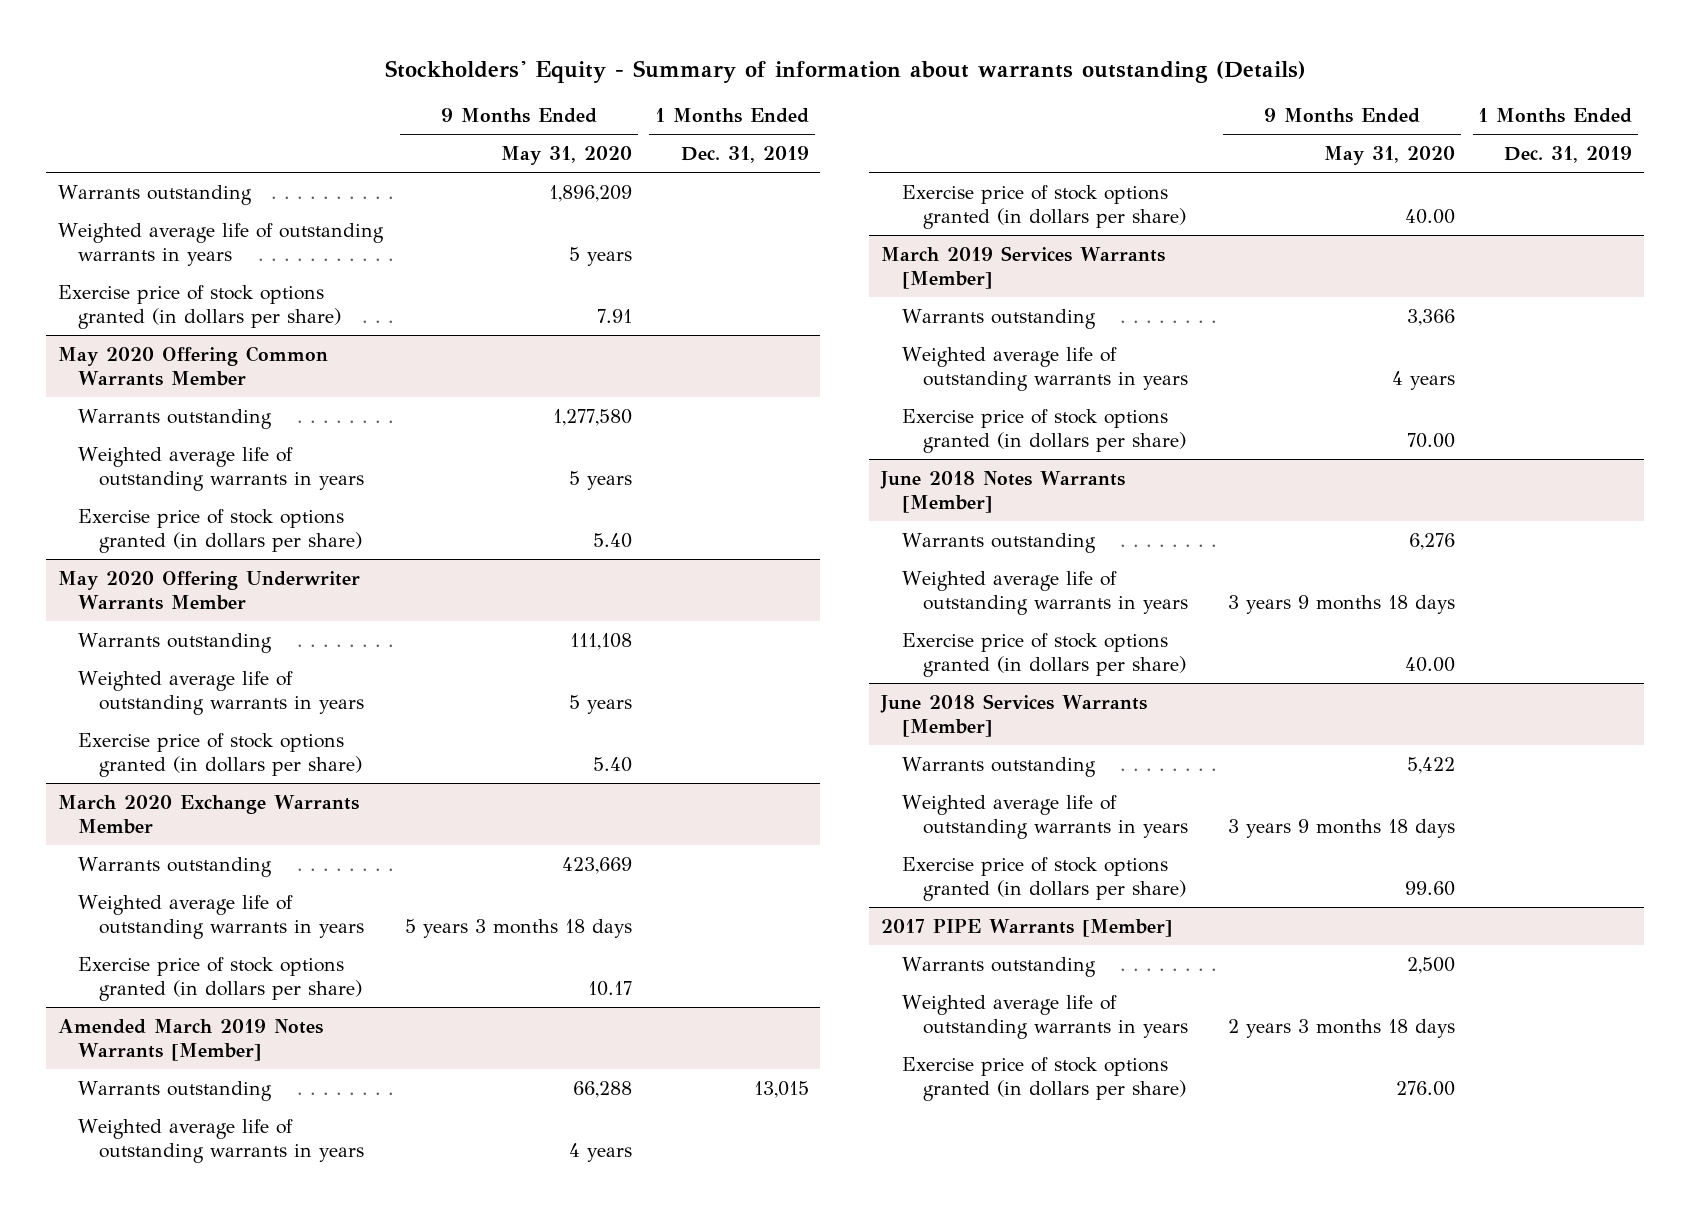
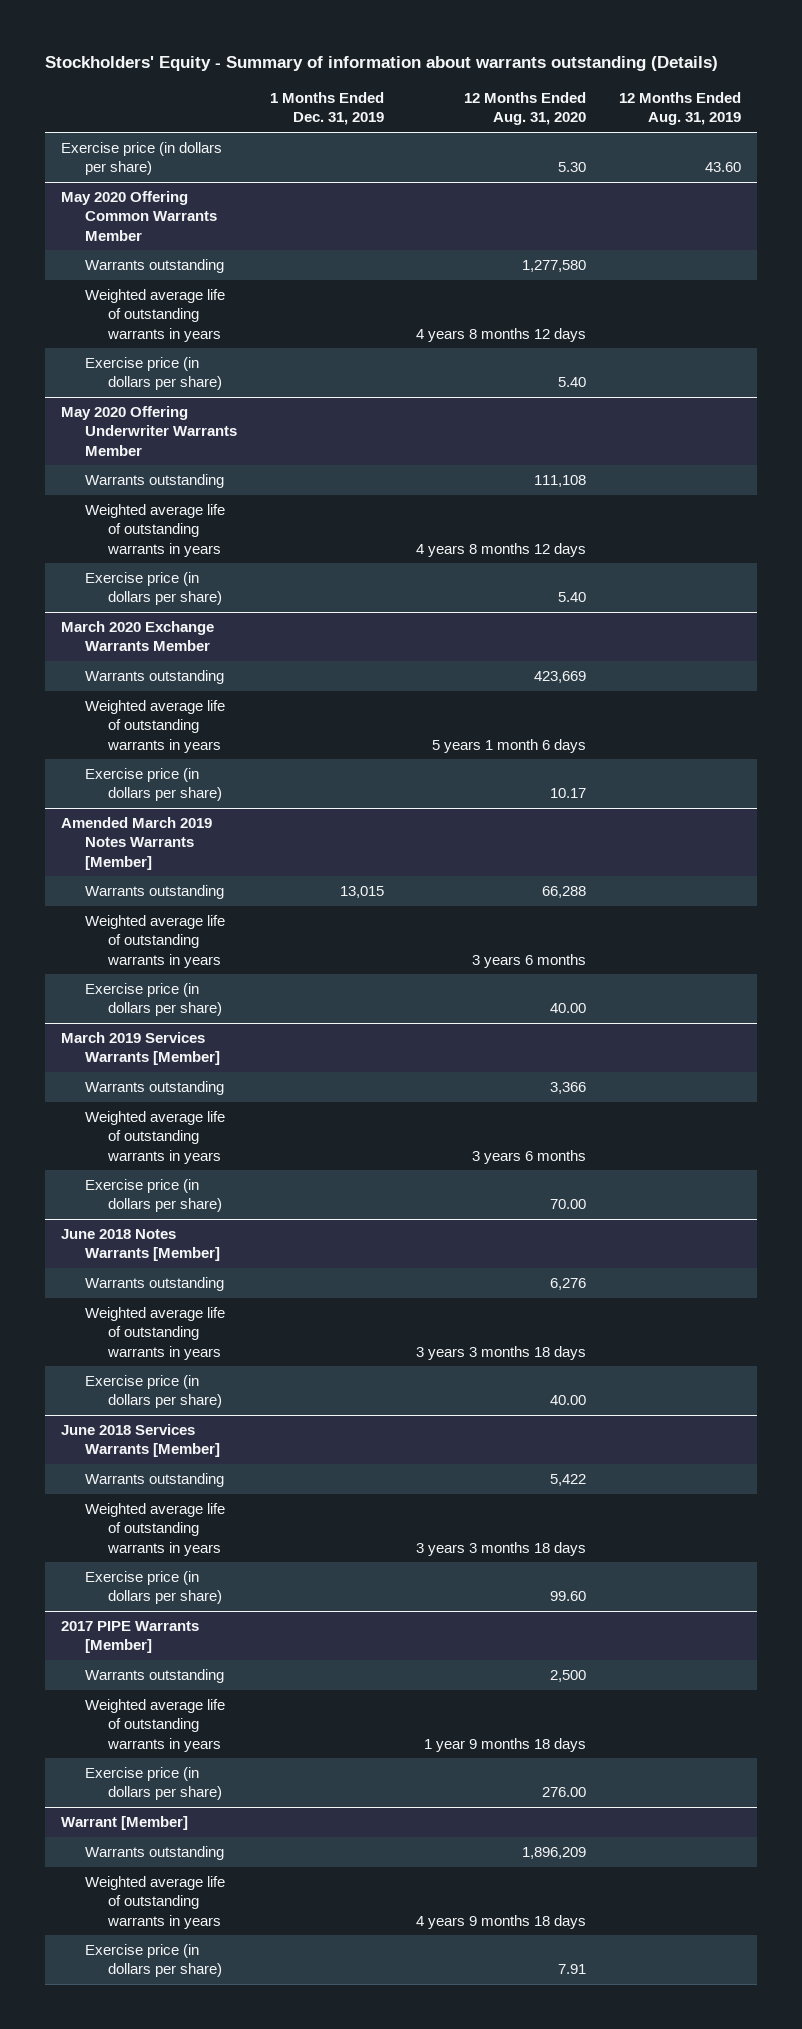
- | 9 Months Ended May 31, 2020 | 1 Months Ended Dec. 31, 2019
+ | 1 Months Ended Dec. 31, 2019 | 12 Months Ended Aug. 31, 2020 | 12 Months Ended Aug. 31, 2019
- Warrants outstanding | 1,896,209 |
- Weighted average life of outstanding warrants in years | 5 years |
- Exercise price of stock options granted (in dollars per share) | 7.91 |
+ Exercise price (in dollars per share) | | 5.30 | 43.60
@ May 2020 Offering Common Warrants Member
- Exercise price of stock options granted (in dollars per share) | 5.40 |
+ Exercise price (in dollars per share) | | 5.40 |
@ May 2020 Offering Underwriter Warrants Member
- Exercise price of stock options granted (in dollars per share) | 5.40 |
+ Exercise price (in dollars per share) | | 5.40 |
@ March 2020 Exchange Warrants Member
- Exercise price of stock options granted (in dollars per share) | 10.17 |
+ Exercise price (in dollars per share) | | 10.17 |
@ Amended March 2019 Notes Warrants [Member]
- Exercise price of stock options granted (in dollars per share) | 40.00 |
+ Exercise price (in dollars per share) | | 40.00 |
@ March 2019 Services Warrants [Member]
- Exercise price of stock options granted (in dollars per share) | 70.00 |
+ Exercise price (in dollars per share) | | 70.00 |
@ June 2018 Notes Warrants [Member]
- Exercise price of stock options granted (in dollars per share) | 40.00 |
+ Exercise price (in dollars per share) | | 40.00 |
@ June 2018 Services Warrants [Member]
- Exercise price of stock options granted (in dollars per share) | 99.60 |
+ Exercise price (in dollars per share) | | 99.60 |
@ 2017 PIPE Warrants [Member]
- Exercise price of stock options granted (in dollars per share) | 276.00 |
+ Exercise price (in dollars per share) | | 276.00 |
+ Warrant [Member]
+ Warrants outstanding | | 1,896,209 |
+ Weighted average life of outstanding warrants in years | | 4 years 9 months 18 days |
+ Exercise price (in dollars per share) | | 7.91 |

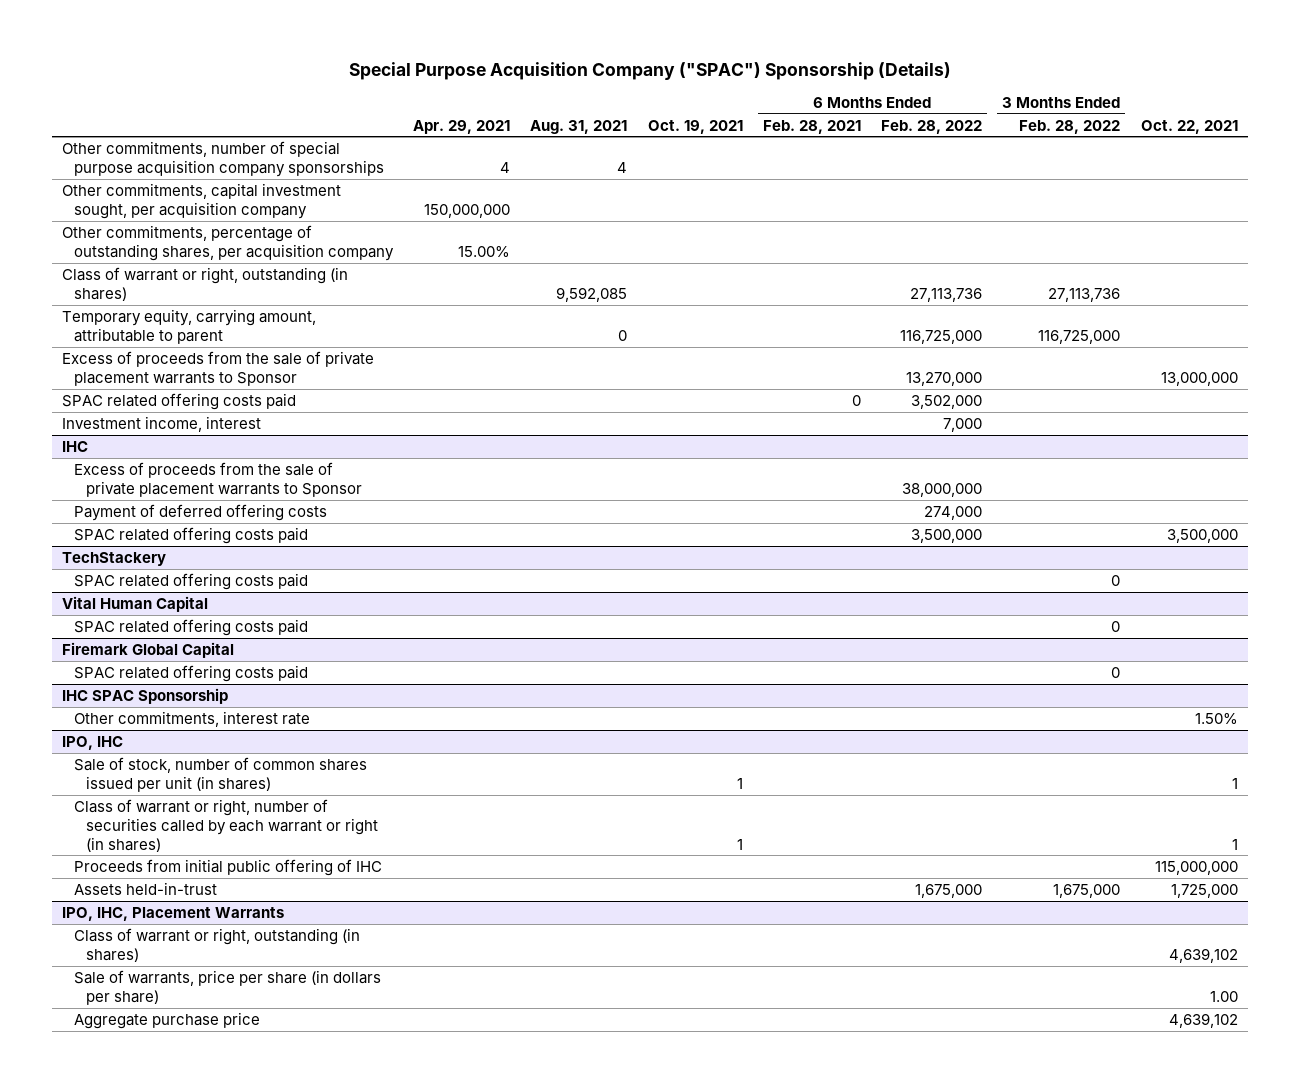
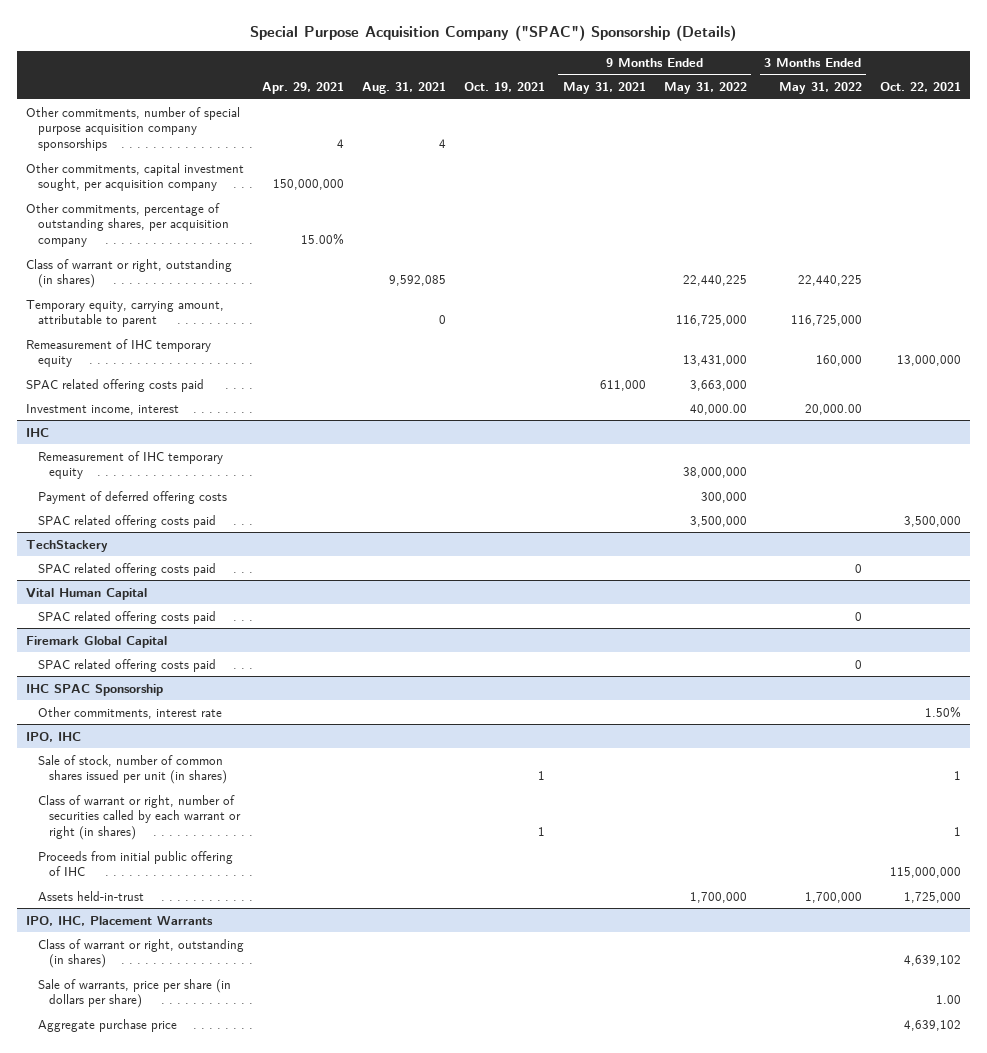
- | Apr. 29, 2021 | Aug. 31, 2021 | Oct. 19, 2021 | 6 Months Ended Feb. 28, 2021 | 6 Months Ended Feb. 28, 2022 | 3 Months Ended Feb. 28, 2022 | Oct. 22, 2021
+ | Apr. 29, 2021 | Aug. 31, 2021 | Oct. 19, 2021 | 9 Months Ended May 31, 2021 | 9 Months Ended May 31, 2022 | 3 Months Ended May 31, 2022 | Oct. 22, 2021
- Excess of proceeds from the sale of private placement warrants to Sponsor | | | | | 13,270,000 | | 13,000,000
+ Remeasurement of IHC temporary equity | | | | | 13,431,000 | 160,000 | 13,000,000
@ IHC
- Excess of proceeds from the sale of private placement warrants to Sponsor | | | | | 38,000,000 | |
+ Remeasurement of IHC temporary equity | | | | | 38,000,000 | |

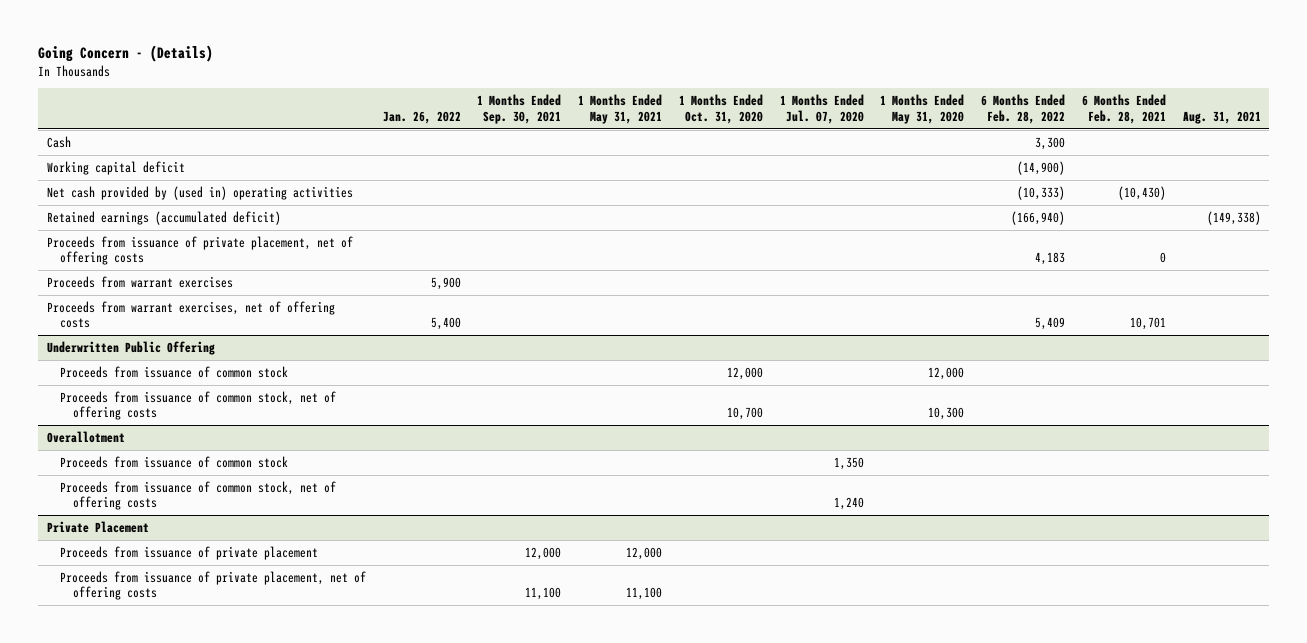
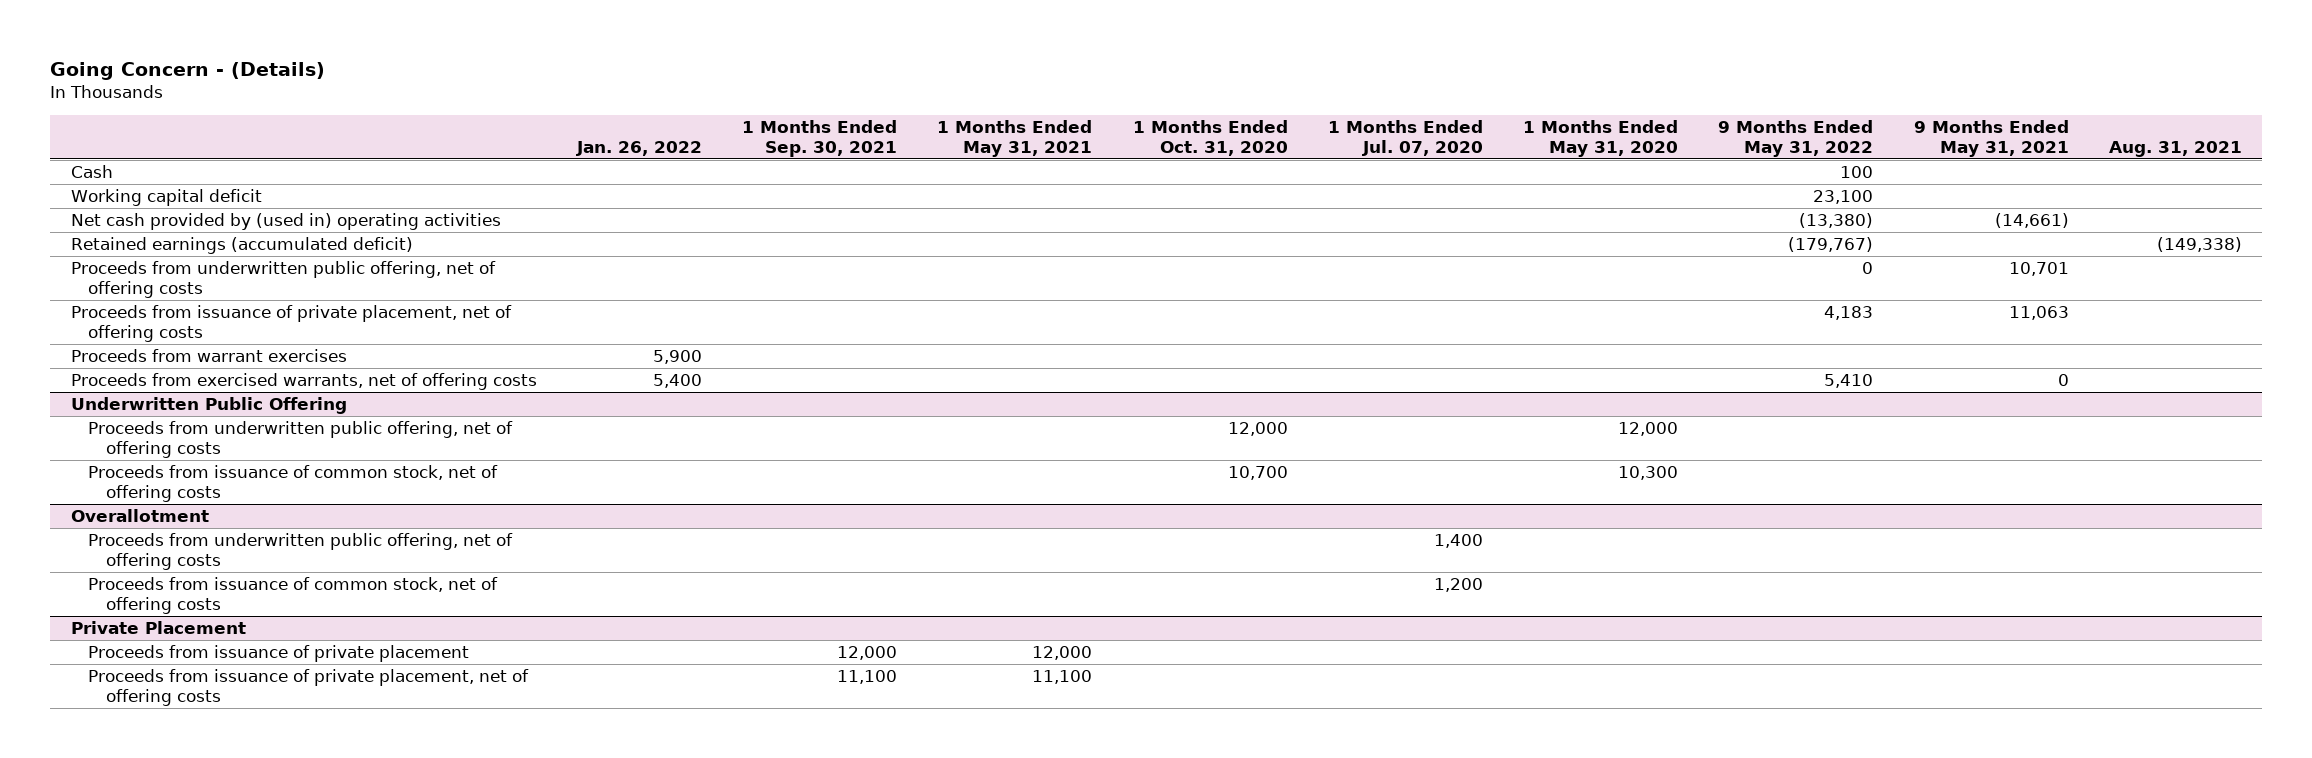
- | Jan. 26, 2022 | 1 Months Ended Sep. 30, 2021 | 1 Months Ended May 31, 2021 | 1 Months Ended Oct. 31, 2020 | 1 Months Ended Jul. 07, 2020 | 1 Months Ended May 31, 2020 | 6 Months Ended Feb. 28, 2022 | 6 Months Ended Feb. 28, 2021 | Aug. 31, 2021
+ | Jan. 26, 2022 | 1 Months Ended Sep. 30, 2021 | 1 Months Ended May 31, 2021 | 1 Months Ended Oct. 31, 2020 | 1 Months Ended Jul. 07, 2020 | 1 Months Ended May 31, 2020 | 9 Months Ended May 31, 2022 | 9 Months Ended May 31, 2021 | Aug. 31, 2021
+ Proceeds from underwritten public offering, net of offering costs | | | | | | | 0 | 10,701 |
- Proceeds from warrant exercises, net of offering costs | 5,400 | | | | | | 5,409 | 10,701 |
+ Proceeds from exercised warrants, net of offering costs | 5,400 | | | | | | 5,410 | 0 |
@ Underwritten Public Offering
- Proceeds from issuance of common stock | | | | 12,000 | | 12,000 | | |
+ Proceeds from underwritten public offering, net of offering costs | | | | 12,000 | | 12,000 | | |
@ Overallotment
- Proceeds from issuance of common stock | | | | | 1,350 | | | |
- Proceeds from issuance of common stock, net of offering costs | | | | | 1,240 | | | |
+ Proceeds from underwritten public offering, net of offering costs | | | | | 1,400 | | | |
+ Proceeds from issuance of common stock, net of offering costs | | | | | 1,200 | | | |

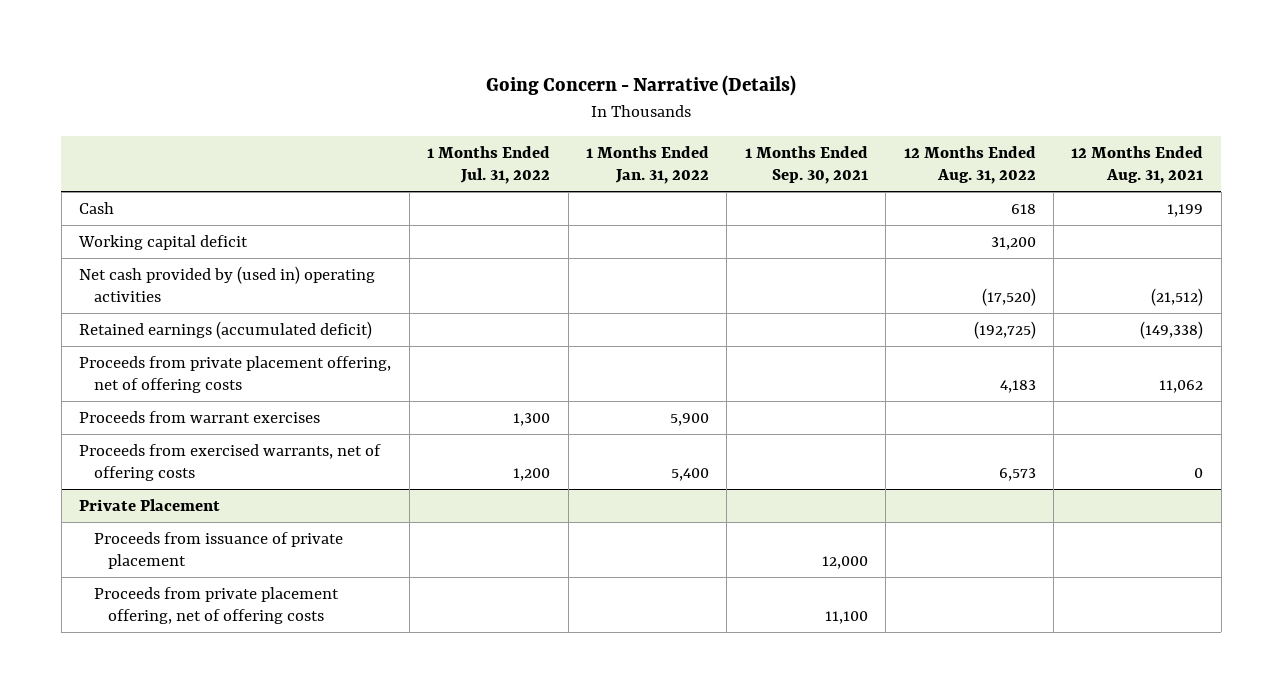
- Going Concern - (Details)
+ Going Concern - Narrative (Details)
- | Jan. 26, 2022 | 1 Months Ended Sep. 30, 2021 | 1 Months Ended May 31, 2021 | 1 Months Ended Oct. 31, 2020 | 1 Months Ended Jul. 07, 2020 | 1 Months Ended May 31, 2020 | 9 Months Ended May 31, 2022 | 9 Months Ended May 31, 2021 | Aug. 31, 2021
+ | 1 Months Ended Jul. 31, 2022 | 1 Months Ended Jan. 31, 2022 | 1 Months Ended Sep. 30, 2021 | 12 Months Ended Aug. 31, 2022 | 12 Months Ended Aug. 31, 2021
- Proceeds from underwritten public offering, net of offering costs | | | | | | | 0 | 10,701 |
- Proceeds from issuance of private placement, net of offering costs | | | | | | | 4,183 | 11,063 |
+ Proceeds from private placement offering, net of offering costs | | | | 4,183 | 11,062
- Underwritten Public Offering
- Proceeds from underwritten public offering, net of offering costs | | | | 12,000 | | 12,000 | | |
- Proceeds from issuance of common stock, net of offering costs | | | | 10,700 | | 10,300 | | |
- Overallotment
- Proceeds from underwritten public offering, net of offering costs | | | | | 1,400 | | | |
- Proceeds from issuance of common stock, net of offering costs | | | | | 1,200 | | | |
@ Private Placement
- Proceeds from issuance of private placement, net of offering costs | | 11,100 | 11,100 | | | | | |
+ Proceeds from private placement offering, net of offering costs | | | 11,100 | |

